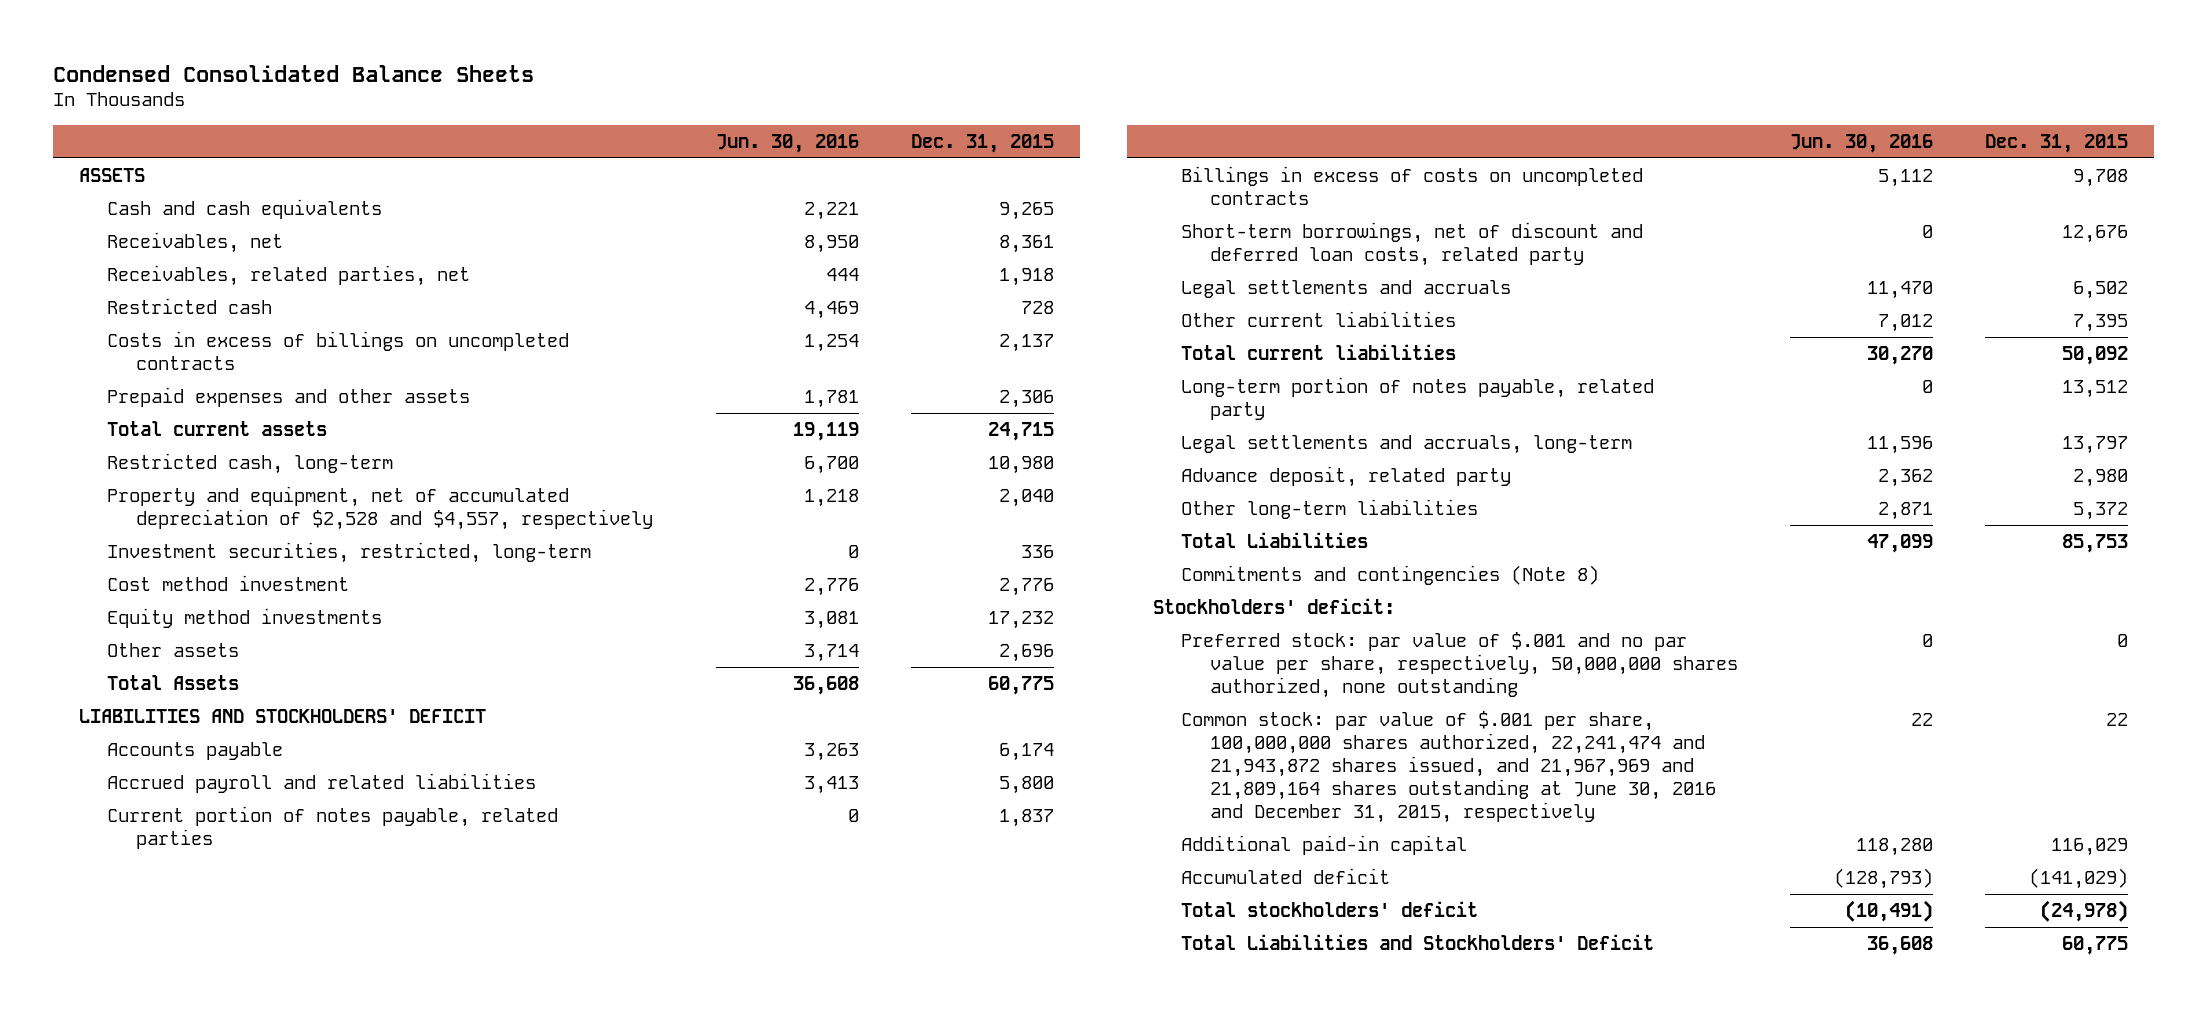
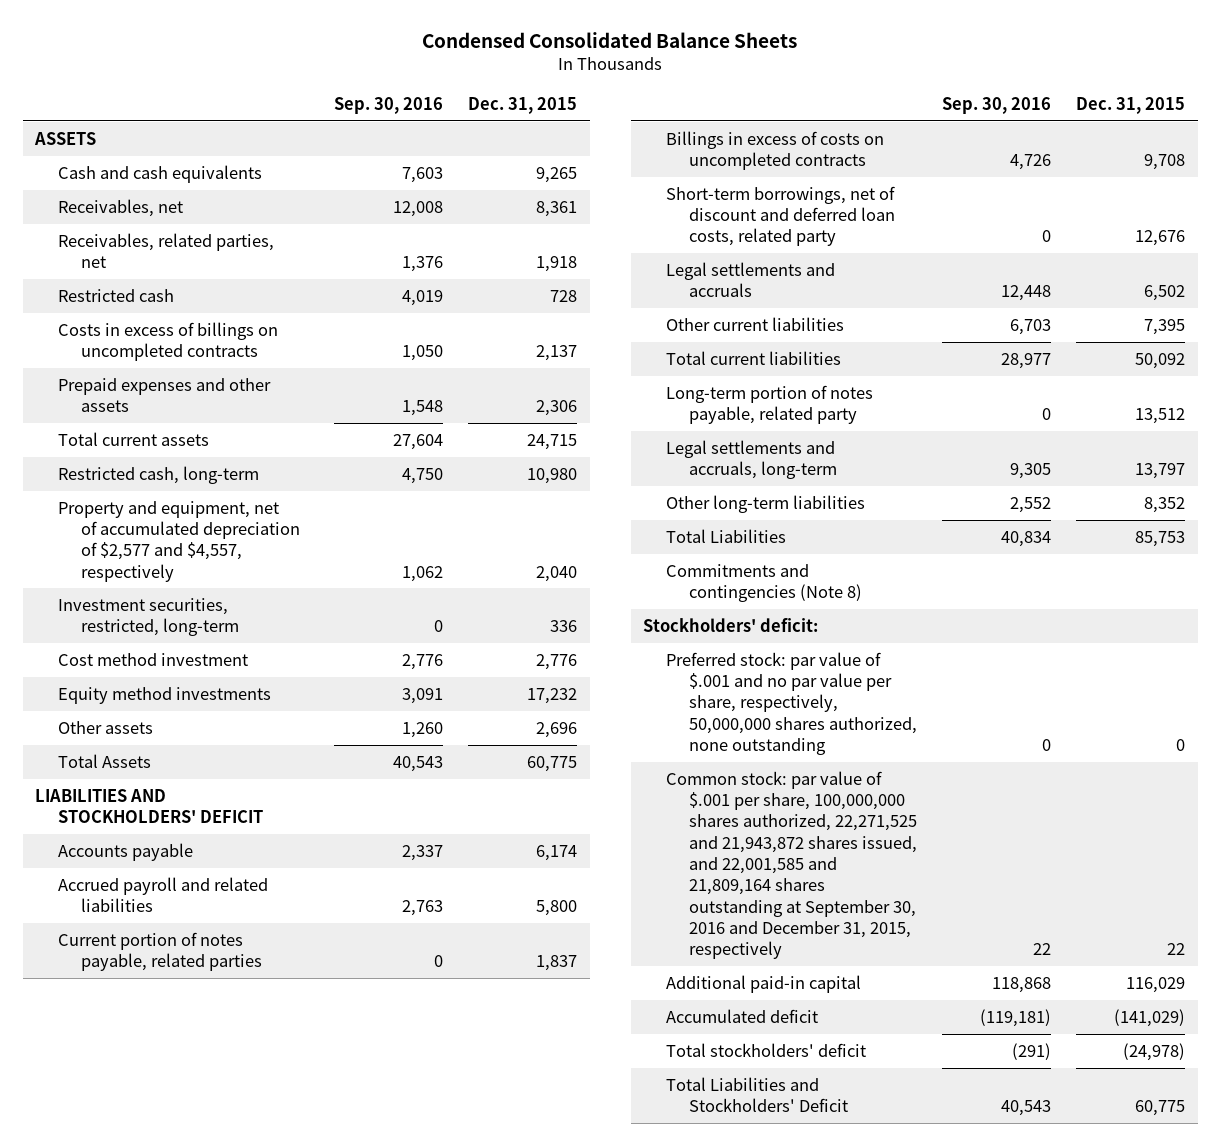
- | Jun. 30, 2016 | Dec. 31, 2015
+ | Sep. 30, 2016 | Dec. 31, 2015
- Property and equipment, net of accumulated depreciation of $2,528 and $4,557, respectively | 1,218 | 2,040
+ Property and equipment, net of accumulated depreciation of $2,577 and $4,557, respectively | 1,062 | 2,040
- Advance deposit, related party | 2,362 | 2,980
- Other long-term liabilities | 2,871 | 5,372
+ Other long-term liabilities | 2,552 | 8,352
- Common stock: par value of $.001 per share, 100,000,000 shares authorized, 22,241,474 and 21,943,872 shares issued, and 21,967,969 and 21,809,164 shares outstanding at June 30, 2016 and December 31, 2015, respectively | 22 | 22
+ Common stock: par value of $.001 per share, 100,000,000 shares authorized, 22,271,525 and 21,943,872 shares issued, and 22,001,585 and 21,809,164 shares outstanding at September 30, 2016 and December 31, 2015, respectively | 22 | 22

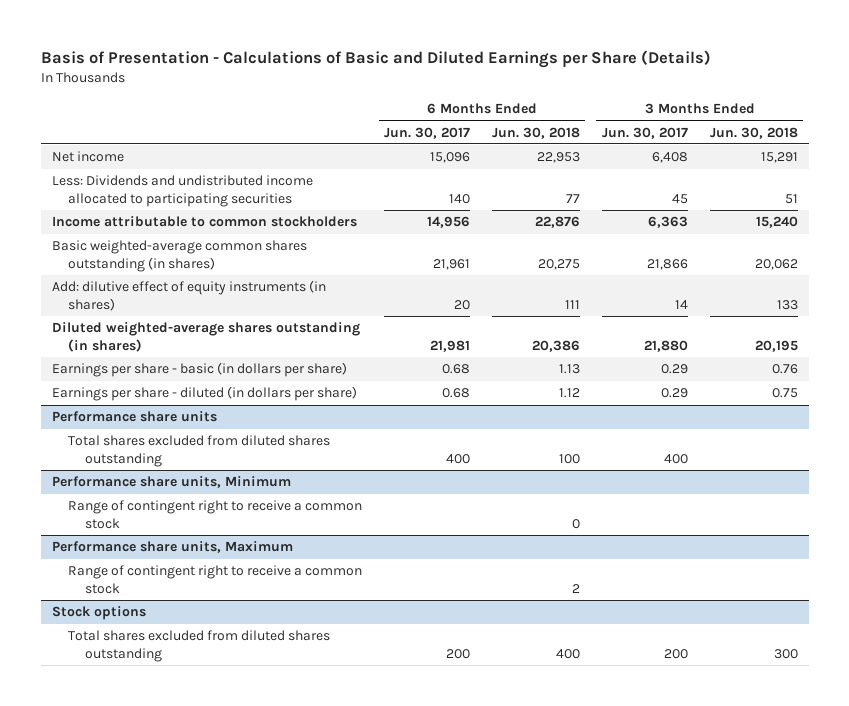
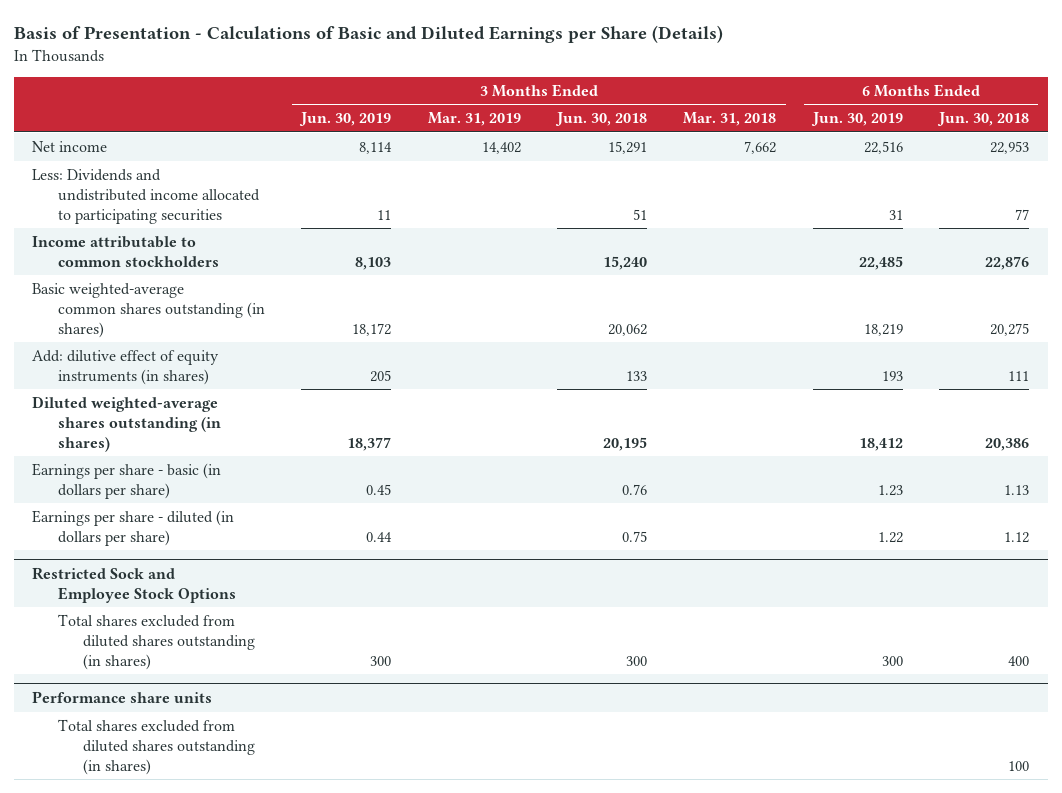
- | 6 Months Ended Jun. 30, 2017 | 6 Months Ended Jun. 30, 2018 | 3 Months Ended Jun. 30, 2017 | 3 Months Ended Jun. 30, 2018
+ | 3 Months Ended Jun. 30, 2019 | 3 Months Ended Mar. 31, 2019 | 3 Months Ended Jun. 30, 2018 | 3 Months Ended Mar. 31, 2018 | 6 Months Ended Jun. 30, 2019 | 6 Months Ended Jun. 30, 2018
+ Restricted Sock and Employee Stock Options
+ Total shares excluded from diluted shares outstanding (in shares) | 300 | | 300 | | 300 | 400
@ Performance share units
- Total shares excluded from diluted shares outstanding | 400 | 100 | 400 |
- Performance share units, Minimum
- Range of contingent right to receive a common stock | | 0 | |
- Performance share units, Maximum
- Range of contingent right to receive a common stock | | 2 | |
- Stock options
- Total shares excluded from diluted shares outstanding | 200 | 400 | 200 | 300
@ Performance share units
+ Total shares excluded from diluted shares outstanding (in shares) | | | | | | 100

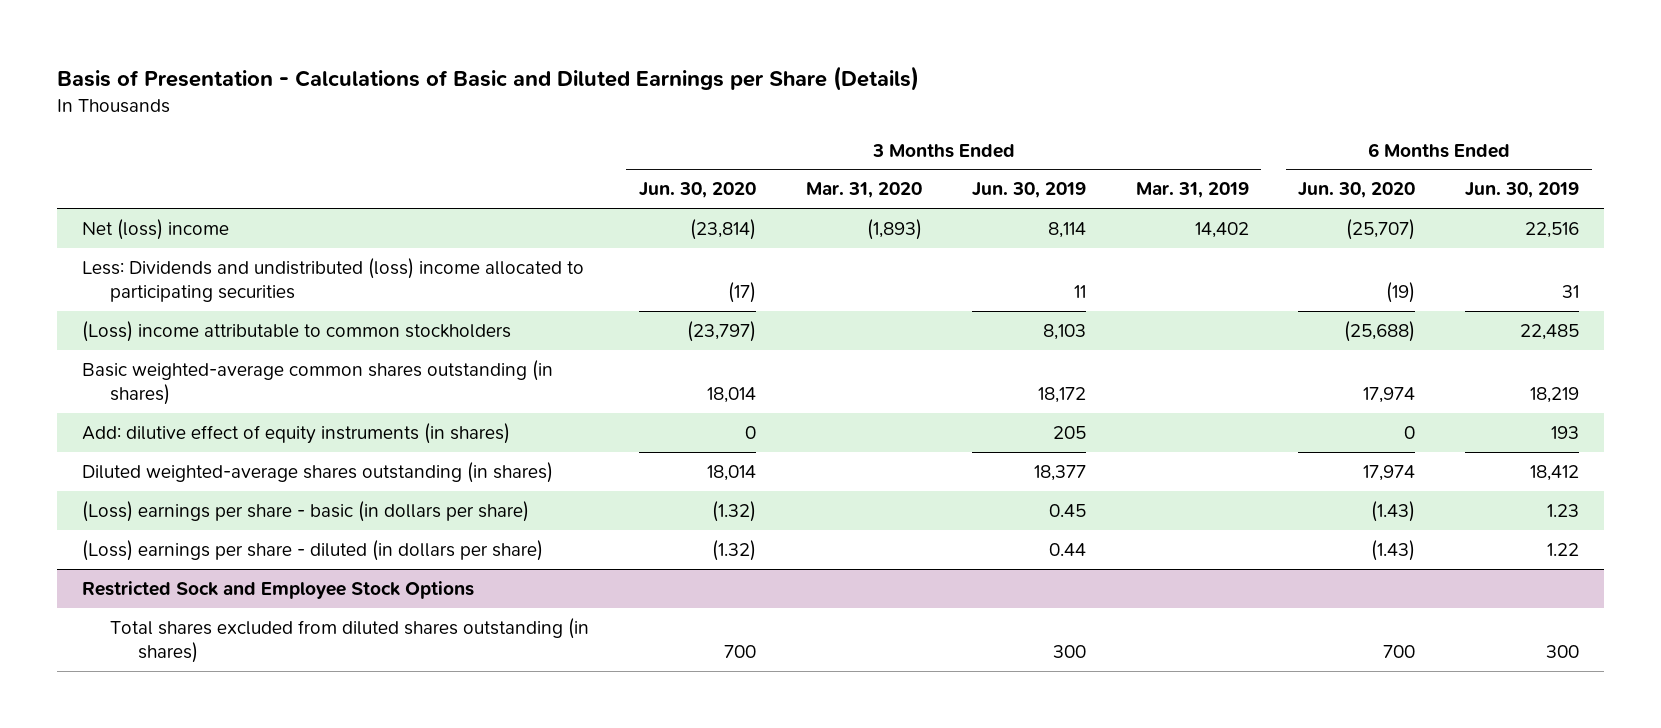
- | 3 Months Ended Jun. 30, 2019 | 3 Months Ended Mar. 31, 2019 | 3 Months Ended Jun. 30, 2018 | 3 Months Ended Mar. 31, 2018 | 6 Months Ended Jun. 30, 2019 | 6 Months Ended Jun. 30, 2018
+ | 3 Months Ended Jun. 30, 2020 | 3 Months Ended Mar. 31, 2020 | 3 Months Ended Jun. 30, 2019 | 3 Months Ended Mar. 31, 2019 | 6 Months Ended Jun. 30, 2020 | 6 Months Ended Jun. 30, 2019
- Net income | 8,114 | 14,402 | 15,291 | 7,662 | 22,516 | 22,953
- Less: Dividends and undistributed income allocated to participating securities | 11 | | 51 | | 31 | 77
- Income attributable to common stockholders | 8,103 | | 15,240 | | 22,485 | 22,876
+ Net (loss) income | (23,814) | (1,893) | 8,114 | 14,402 | (25,707) | 22,516
+ Less: Dividends and undistributed (loss) income allocated to participating securities | (17) | | 11 | | (19) | 31
+ (Loss) income attributable to common stockholders | (23,797) | | 8,103 | | (25,688) | 22,485
- Earnings per share - basic (in dollars per share) | 0.45 | | 0.76 | | 1.23 | 1.13
- Earnings per share - diluted (in dollars per share) | 0.44 | | 0.75 | | 1.22 | 1.12
+ (Loss) earnings per share - basic (in dollars per share) | (1.32) | | 0.45 | | (1.43) | 1.23
+ (Loss) earnings per share - diluted (in dollars per share) | (1.32) | | 0.44 | | (1.43) | 1.22
- Performance share units
- Total shares excluded from diluted shares outstanding (in shares) | | | | | | 100

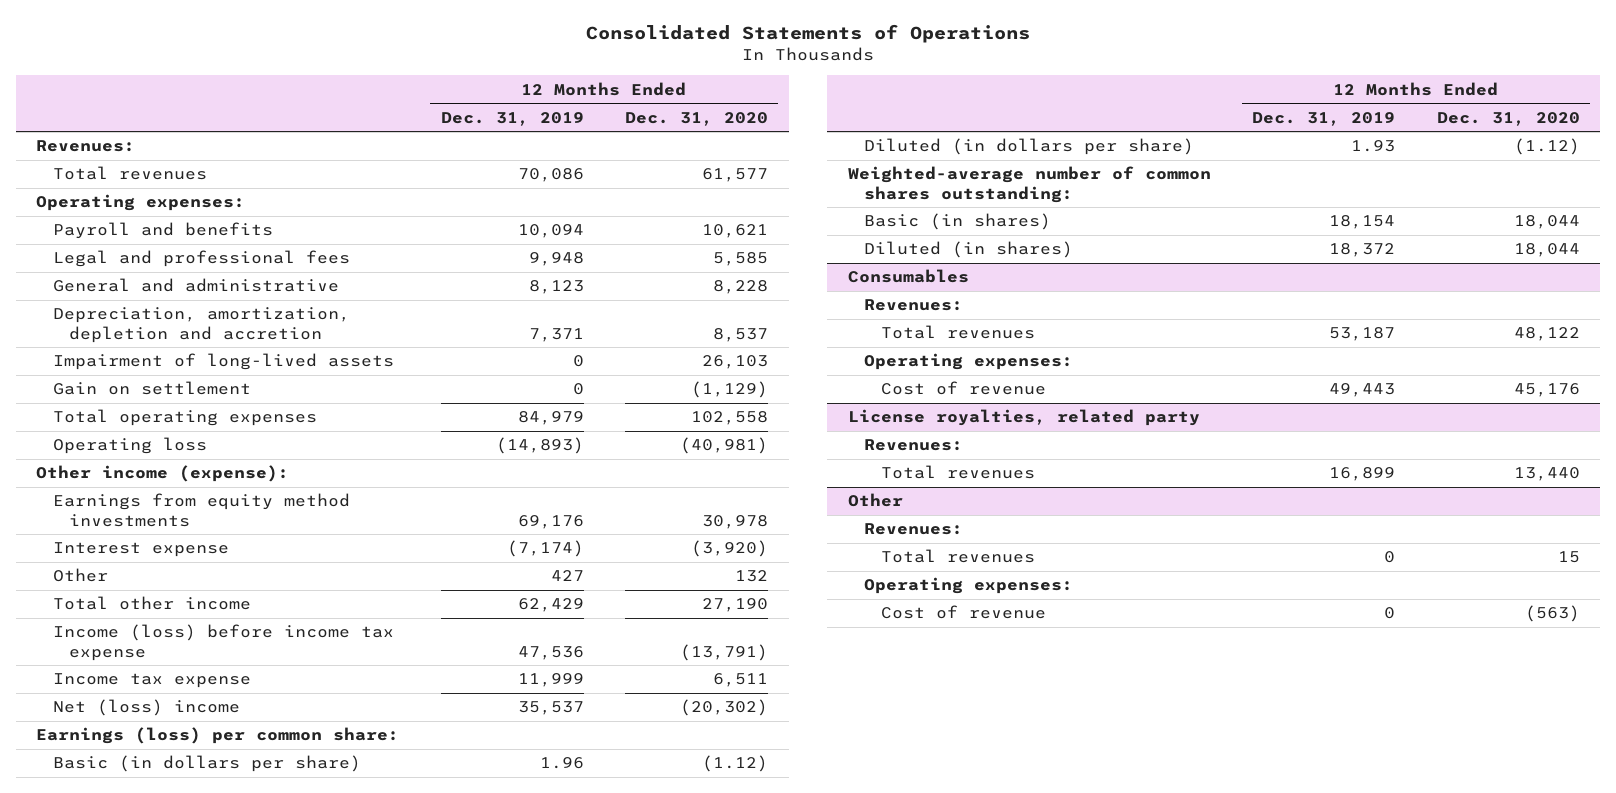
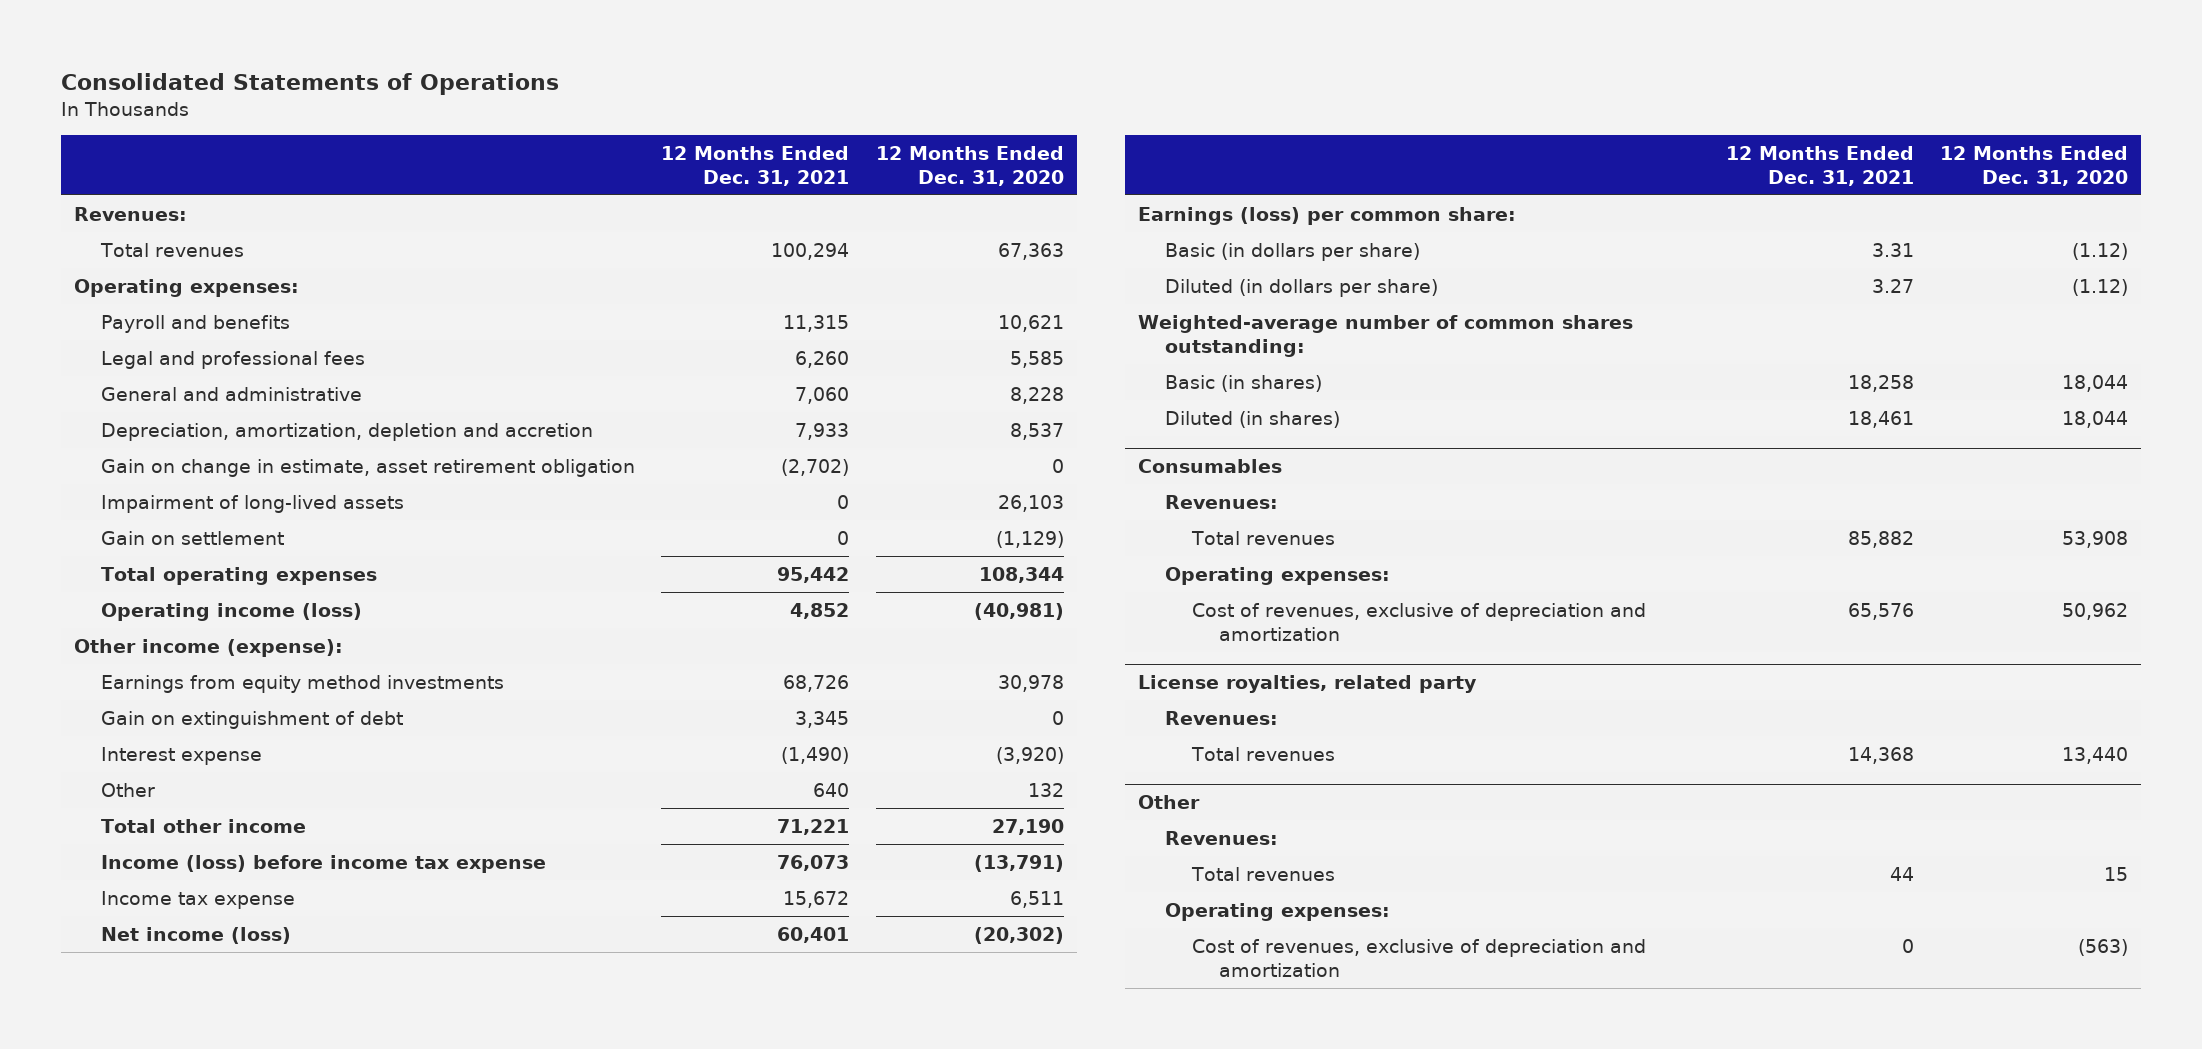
- | 12 Months Ended Dec. 31, 2019 | 12 Months Ended Dec. 31, 2020
+ | 12 Months Ended Dec. 31, 2021 | 12 Months Ended Dec. 31, 2020
- Total revenues | 70,086 | 61,577
+ Total revenues | 100,294 | 67,363
+ Gain on change in estimate, asset retirement obligation | (2,702) | 0
- Total operating expenses | 84,979 | 102,558
- Operating loss | (14,893) | (40,981)
+ Total operating expenses | 95,442 | 108,344
+ Operating income (loss) | 4,852 | (40,981)
+ Gain on extinguishment of debt | 3,345 | 0
- Net (loss) income | 35,537 | (20,302)
+ Net income (loss) | 60,401 | (20,302)
@ Consumables
- Total revenues | 53,187 | 48,122
+ Total revenues | 85,882 | 53,908
- Cost of revenue | 49,443 | 45,176
+ Cost of revenues, exclusive of depreciation and amortization | 65,576 | 50,962
@ Other
- Cost of revenue | 0 | (563)
+ Cost of revenues, exclusive of depreciation and amortization | 0 | (563)

